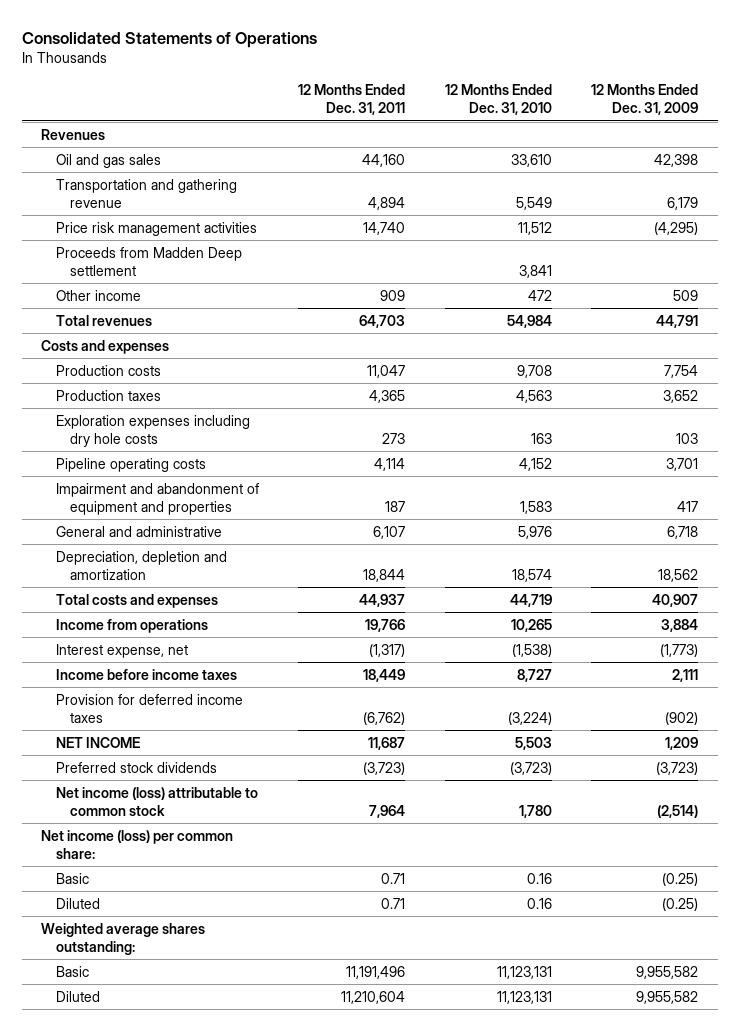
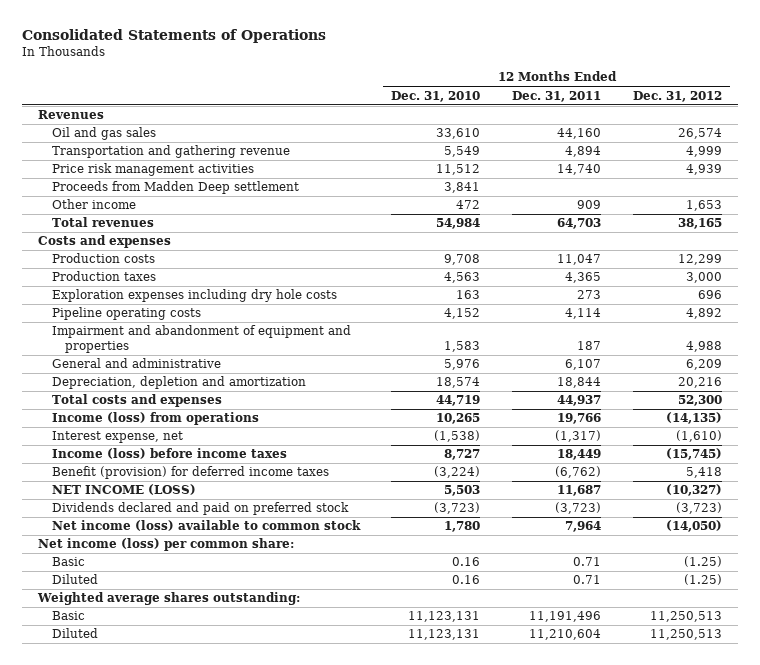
- | 12 Months Ended Dec. 31, 2011 | 12 Months Ended Dec. 31, 2010 | 12 Months Ended Dec. 31, 2009
+ | 12 Months Ended Dec. 31, 2010 | 12 Months Ended Dec. 31, 2011 | 12 Months Ended Dec. 31, 2012
- Income from operations | 19,766 | 10,265 | 3,884
+ Income (loss) from operations | 10,265 | 19,766 | (14,135)
- Income before income taxes | 18,449 | 8,727 | 2,111
- Provision for deferred income taxes | (6,762) | (3,224) | (902)
- NET INCOME | 11,687 | 5,503 | 1,209
- Preferred stock dividends | (3,723) | (3,723) | (3,723)
- Net income (loss) attributable to common stock | 7,964 | 1,780 | (2,514)
+ Income (loss) before income taxes | 8,727 | 18,449 | (15,745)
+ Benefit (provision) for deferred income taxes | (3,224) | (6,762) | 5,418
+ NET INCOME (LOSS) | 5,503 | 11,687 | (10,327)
+ Dividends declared and paid on preferred stock | (3,723) | (3,723) | (3,723)
+ Net income (loss) available to common stock | 1,780 | 7,964 | (14,050)

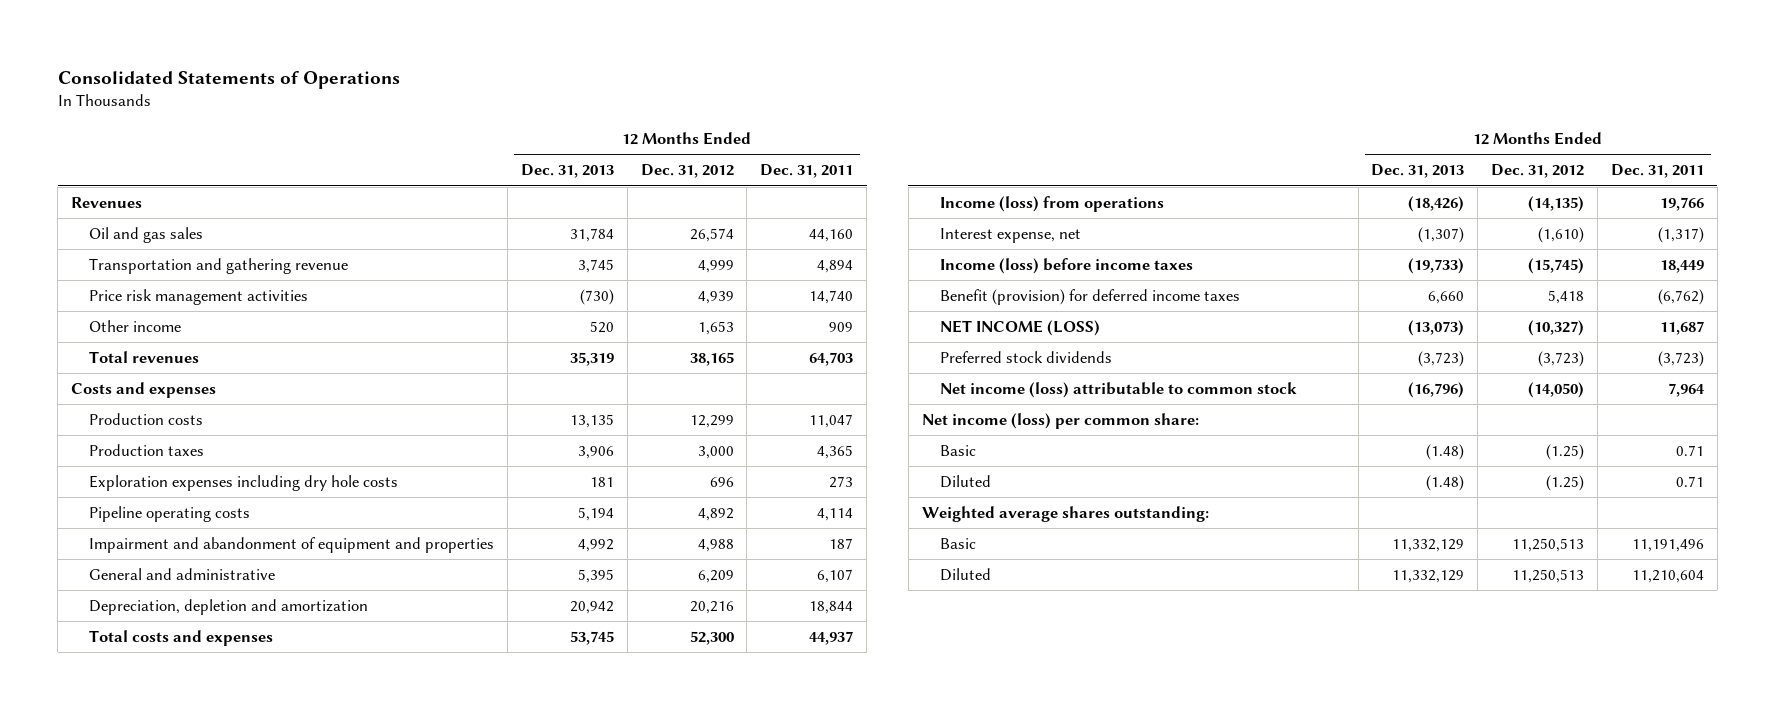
- | 12 Months Ended Dec. 31, 2010 | 12 Months Ended Dec. 31, 2011 | 12 Months Ended Dec. 31, 2012
+ | 12 Months Ended Dec. 31, 2013 | 12 Months Ended Dec. 31, 2012 | 12 Months Ended Dec. 31, 2011
- Proceeds from Madden Deep settlement | 3,841 | |
- Dividends declared and paid on preferred stock | (3,723) | (3,723) | (3,723)
- Net income (loss) available to common stock | 1,780 | 7,964 | (14,050)
+ Preferred stock dividends | (3,723) | (3,723) | (3,723)
+ Net income (loss) attributable to common stock | (16,796) | (14,050) | 7,964

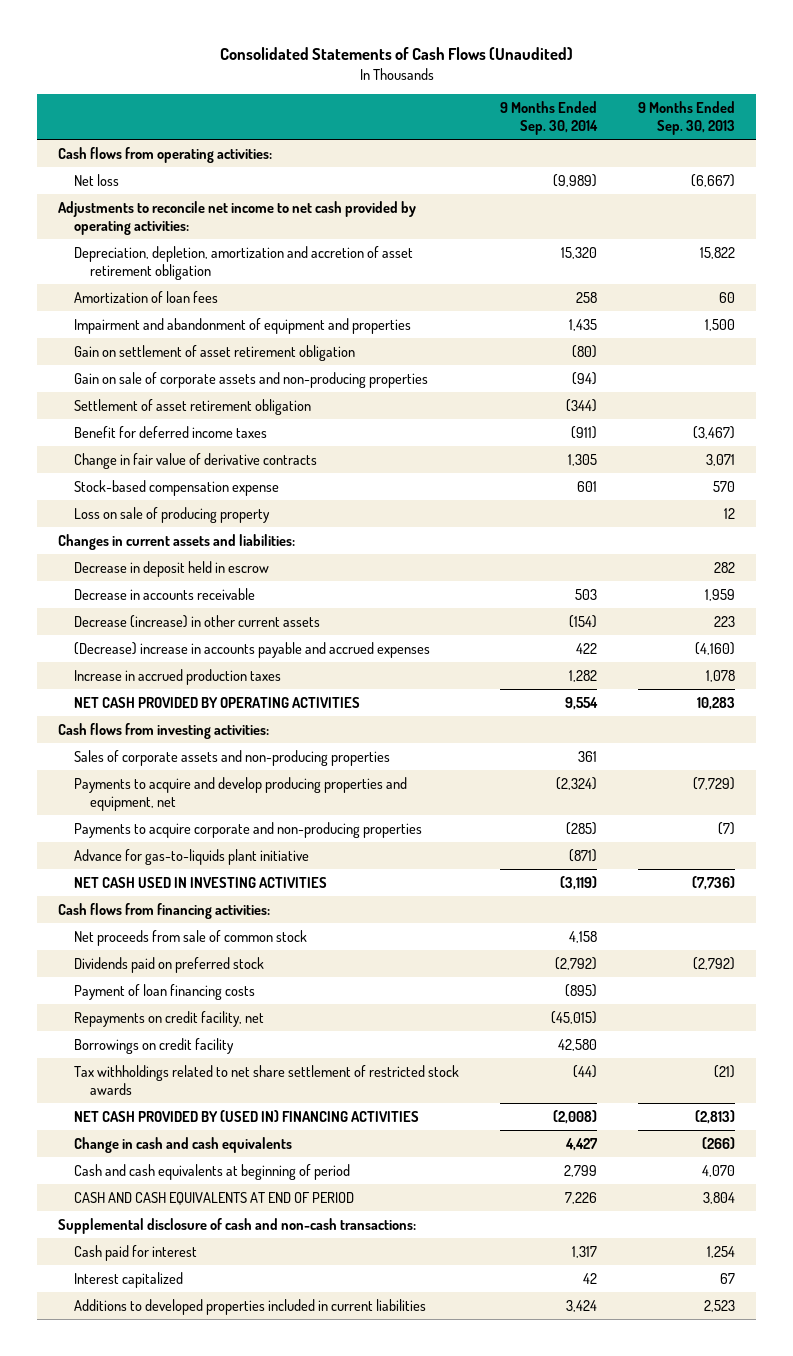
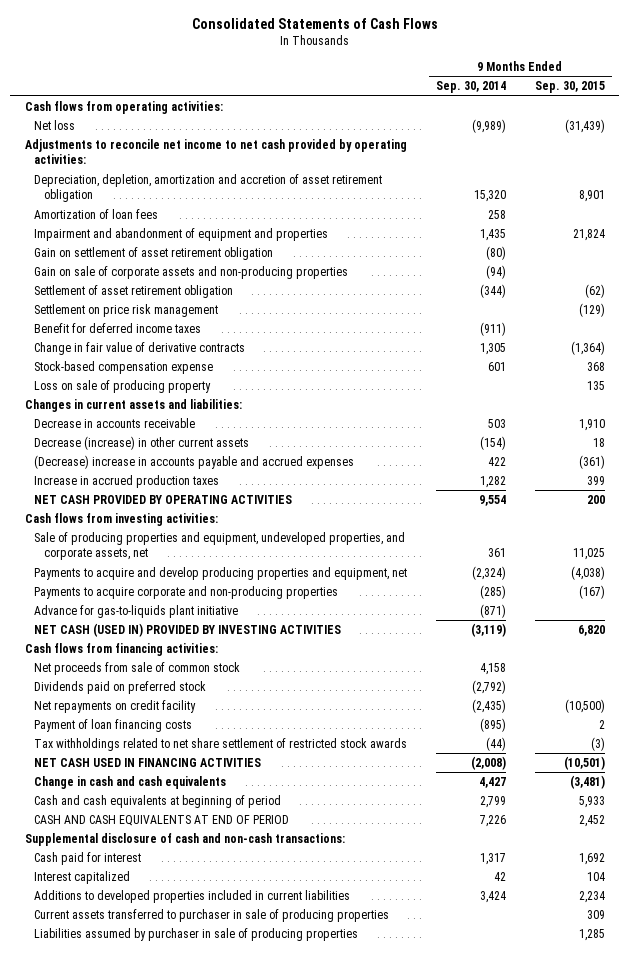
- Consolidated Statements of Cash Flows (Unaudited)
+ Consolidated Statements of Cash Flows
- | 9 Months Ended Sep. 30, 2014 | 9 Months Ended Sep. 30, 2013
+ | 9 Months Ended Sep. 30, 2014 | 9 Months Ended Sep. 30, 2015
+ Settlement on price risk management | | (129)
- Decrease in deposit held in escrow | | 282
- Sales of corporate assets and non-producing properties | 361 |
+ Sale of producing properties and equipment, undeveloped properties, and corporate assets, net | 361 | 11,025
- NET CASH USED IN INVESTING ACTIVITIES | (3,119) | (7,736)
+ NET CASH (USED IN) PROVIDED BY INVESTING ACTIVITIES | (3,119) | 6,820
+ Net repayments on credit facility | (2,435) | (10,500)
- Repayments on credit facility, net | (45,015) |
- Borrowings on credit facility | 42,580 |
- NET CASH PROVIDED BY (USED IN) FINANCING ACTIVITIES | (2,008) | (2,813)
+ NET CASH USED IN FINANCING ACTIVITIES | (2,008) | (10,501)
+ Current assets transferred to purchaser in sale of producing properties | | 309
+ Liabilities assumed by purchaser in sale of producing properties | | 1,285

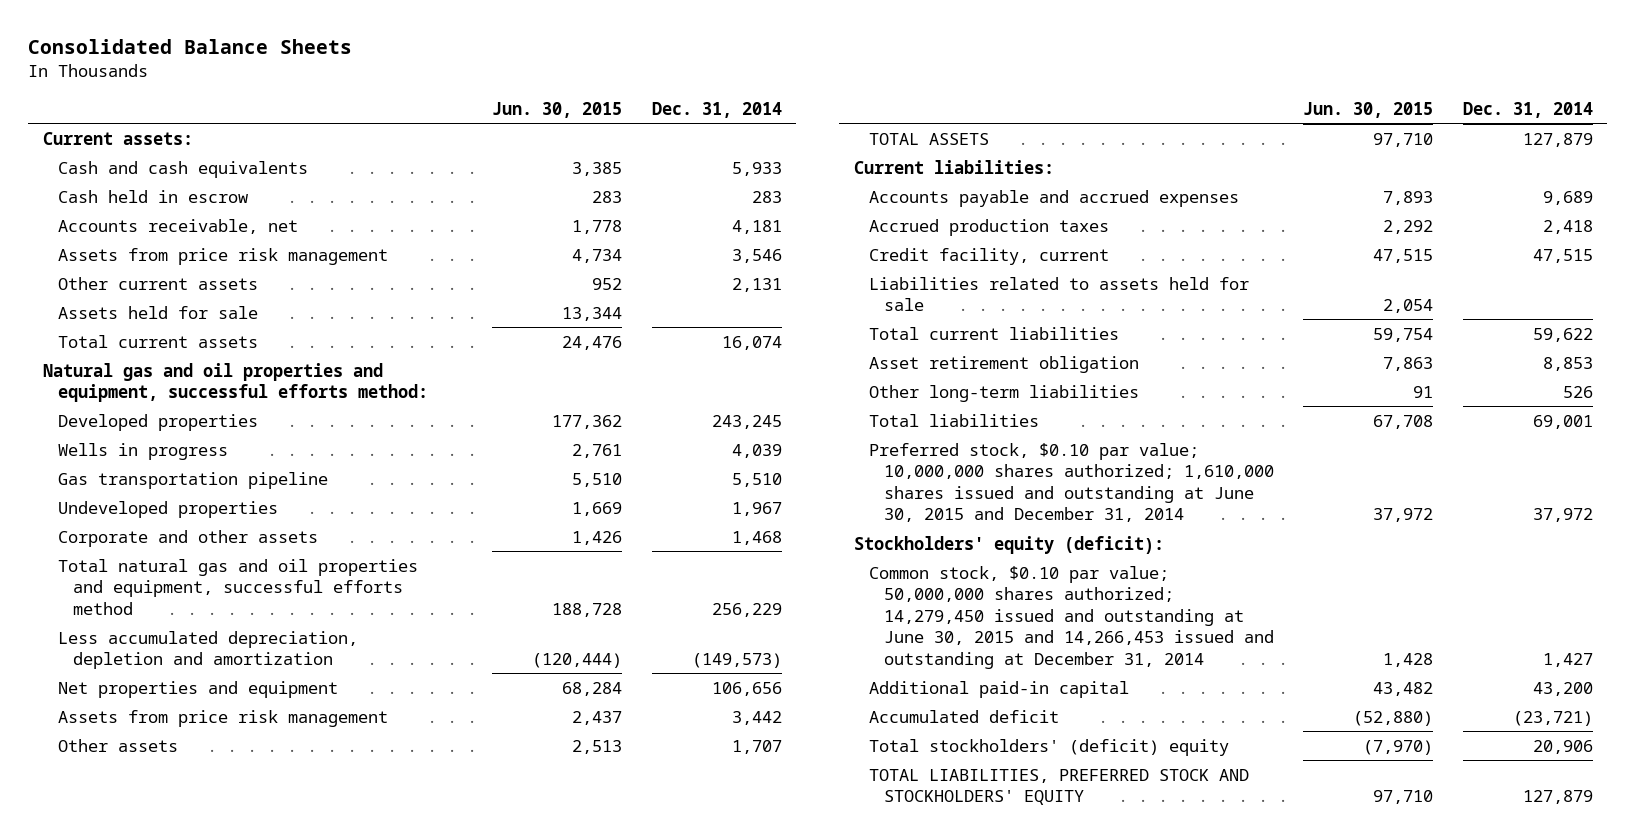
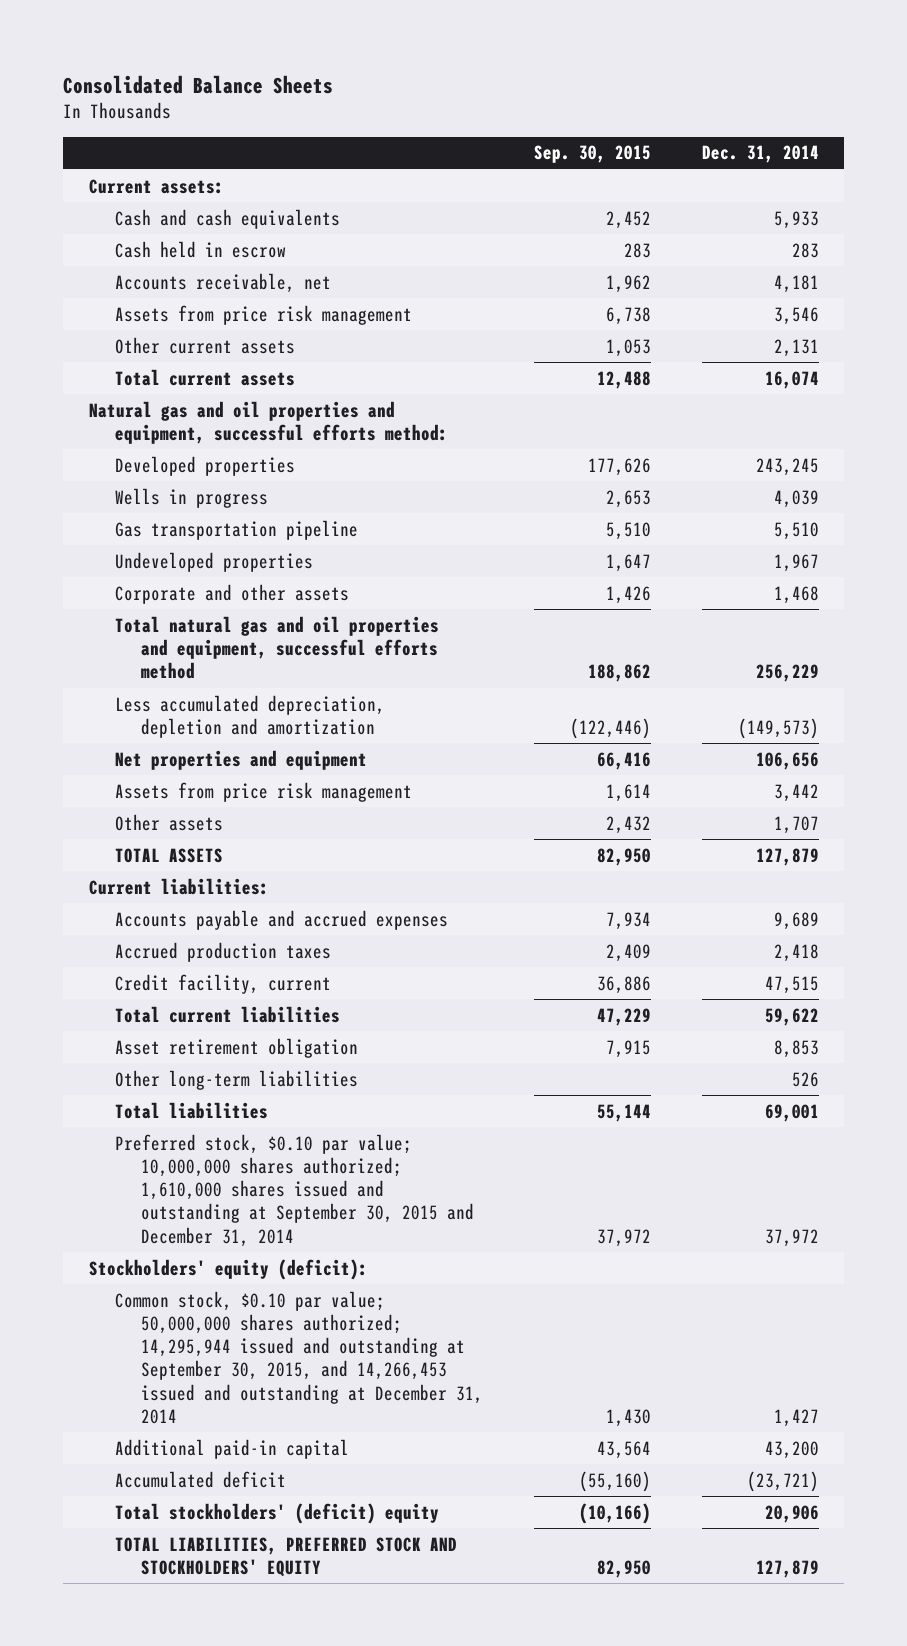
- | Jun. 30, 2015 | Dec. 31, 2014
+ | Sep. 30, 2015 | Dec. 31, 2014
- Assets held for sale | 13,344 |
- Liabilities related to assets held for sale | 2,054 |
- Preferred stock, $0.10 par value; 10,000,000 shares authorized; 1,610,000 shares issued and outstanding at June 30, 2015 and December 31, 2014 | 37,972 | 37,972
+ Preferred stock, $0.10 par value; 10,000,000 shares authorized; 1,610,000 shares issued and outstanding at September 30, 2015 and December 31, 2014 | 37,972 | 37,972
- Common stock, $0.10 par value; 50,000,000 shares authorized; 14,279,450 issued and outstanding at June 30, 2015 and 14,266,453 issued and outstanding at December 31, 2014 | 1,428 | 1,427
+ Common stock, $0.10 par value; 50,000,000 shares authorized; 14,295,944 issued and outstanding at September 30, 2015, and 14,266,453 issued and outstanding at December 31, 2014 | 1,430 | 1,427

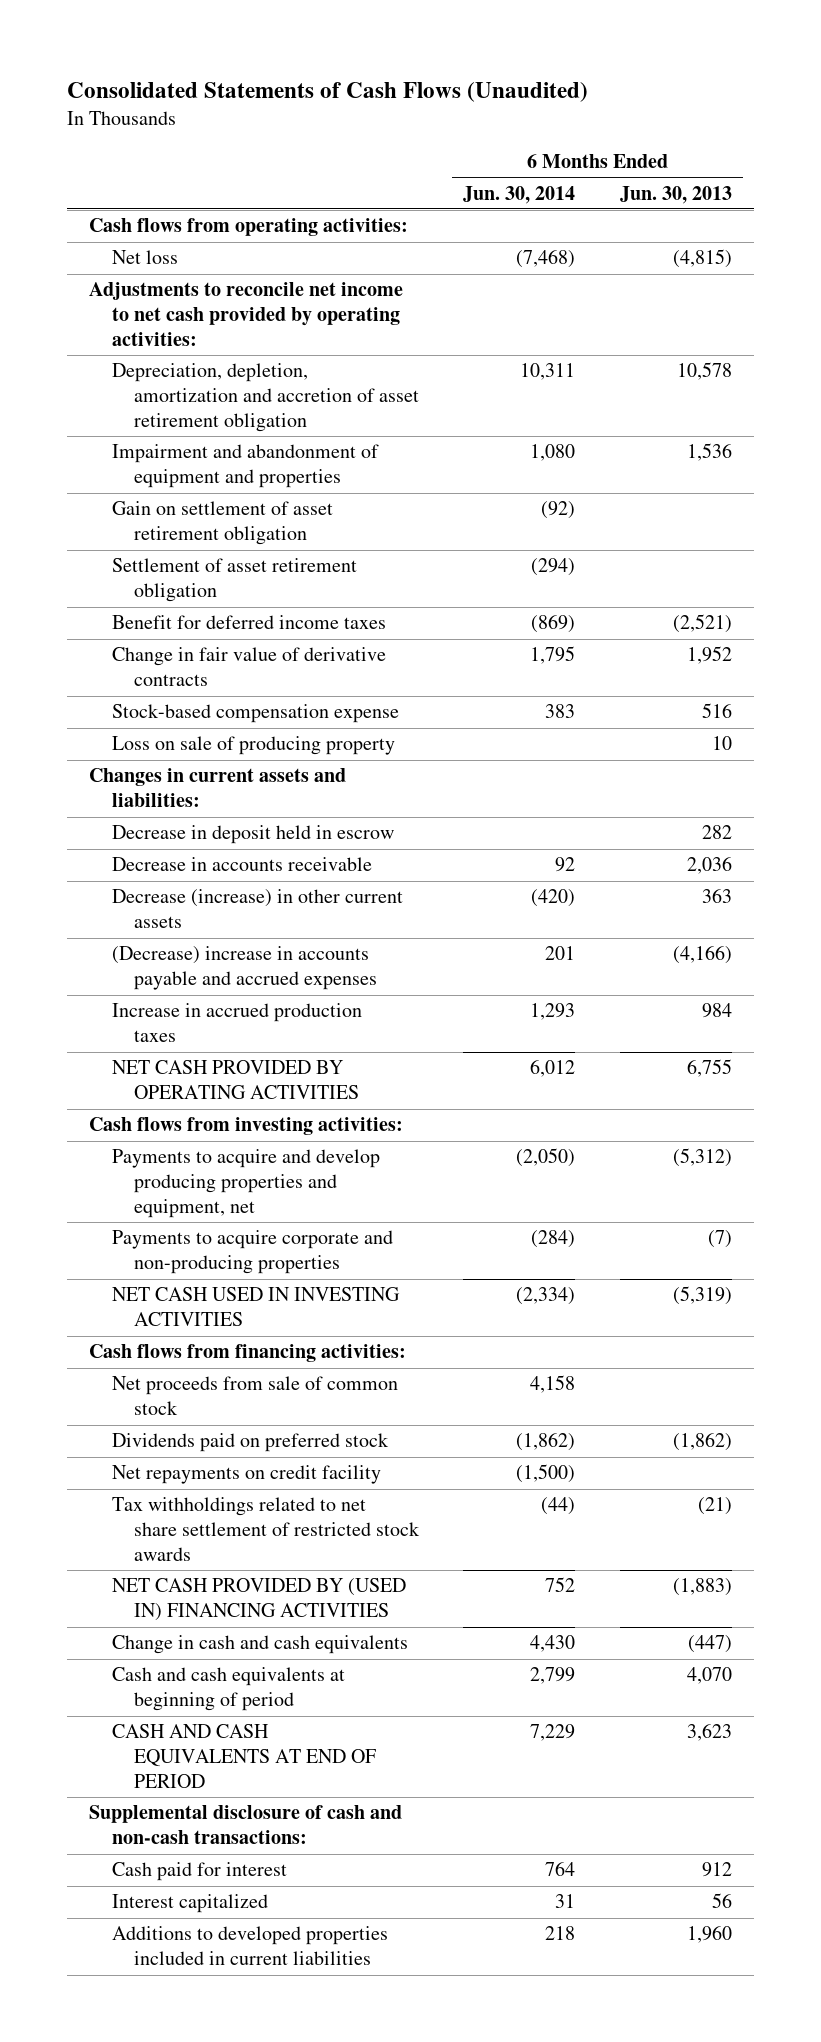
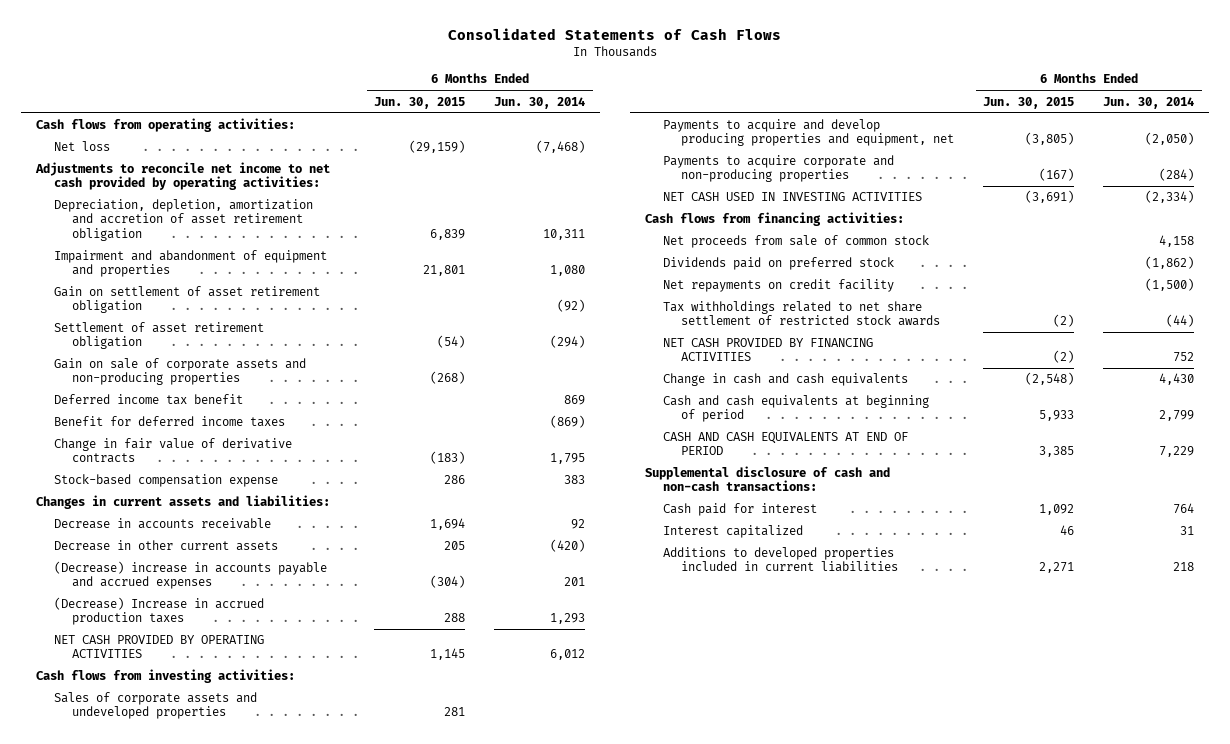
- Consolidated Statements of Cash Flows (Unaudited)
+ Consolidated Statements of Cash Flows
- | 6 Months Ended Jun. 30, 2014 | 6 Months Ended Jun. 30, 2013
+ | 6 Months Ended Jun. 30, 2015 | 6 Months Ended Jun. 30, 2014
+ Gain on sale of corporate assets and non-producing properties | (268) |
+ Deferred income tax benefit | | 869
- Loss on sale of producing property | | 10
- Decrease in deposit held in escrow | | 282
- Decrease (increase) in other current assets | (420) | 363
+ Decrease in other current assets | 205 | (420)
- Increase in accrued production taxes | 1,293 | 984
+ (Decrease) Increase in accrued production taxes | 288 | 1,293
+ Sales of corporate assets and undeveloped properties | 281 |
- NET CASH PROVIDED BY (USED IN) FINANCING ACTIVITIES | 752 | (1,883)
+ NET CASH PROVIDED BY FINANCING ACTIVITIES | (2) | 752

